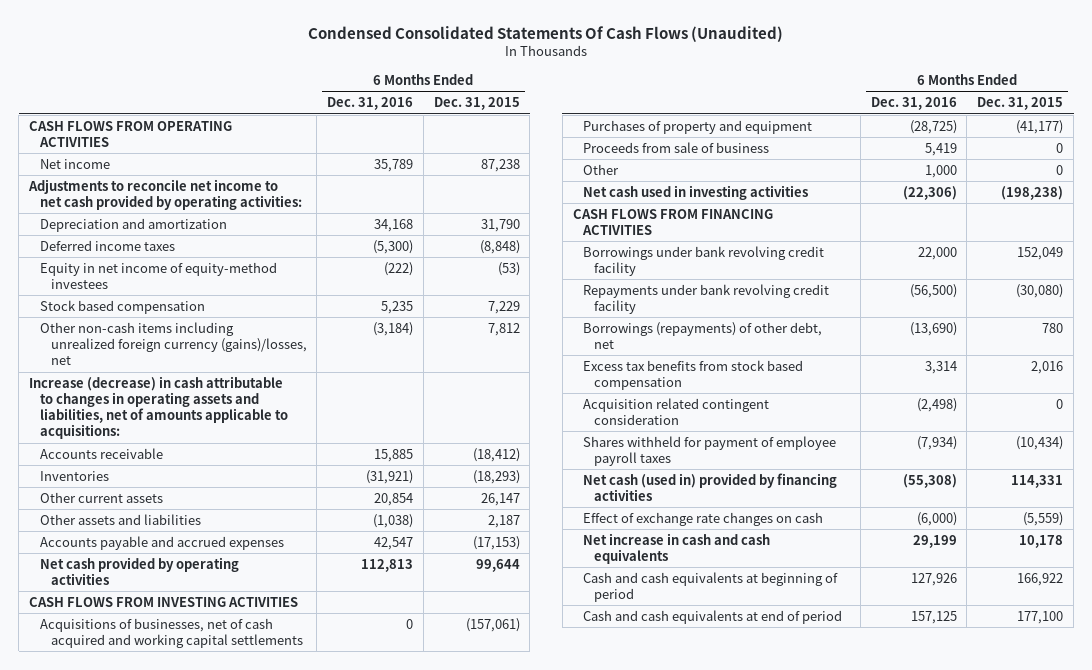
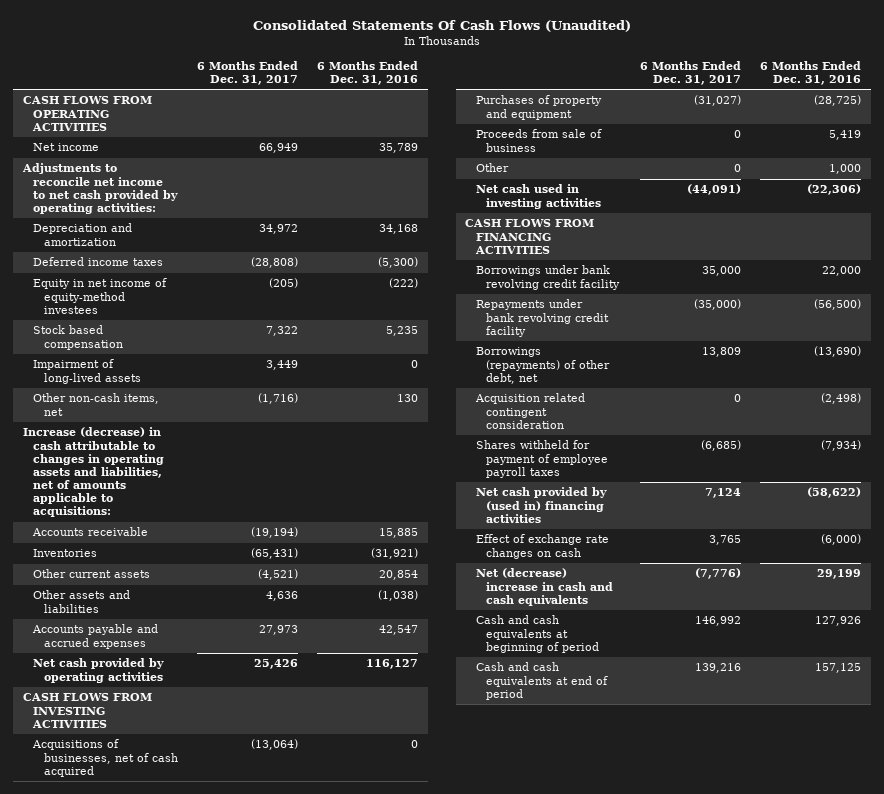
- Condensed Consolidated Statements Of Cash Flows (Unaudited)
+ Consolidated Statements Of Cash Flows (Unaudited)
- | 6 Months Ended Dec. 31, 2016 | 6 Months Ended Dec. 31, 2015
+ | 6 Months Ended Dec. 31, 2017 | 6 Months Ended Dec. 31, 2016
- Other non-cash items including unrealized foreign currency (gains)/losses, net | (3,184) | 7,812
+ Impairment of long-lived assets | 3,449 | 0
+ Other non-cash items, net | (1,716) | 130
- Net cash provided by operating activities | 112,813 | 99,644
+ Net cash provided by operating activities | 25,426 | 116,127
- Acquisitions of businesses, net of cash acquired and working capital settlements | 0 | (157,061)
+ Acquisitions of businesses, net of cash acquired | (13,064) | 0
- Excess tax benefits from stock based compensation | 3,314 | 2,016
- Net cash (used in) provided by financing activities | (55,308) | 114,331
+ Net cash provided by (used in) financing activities | 7,124 | (58,622)
- Net increase in cash and cash equivalents | 29,199 | 10,178
+ Net (decrease) increase in cash and cash equivalents | (7,776) | 29,199

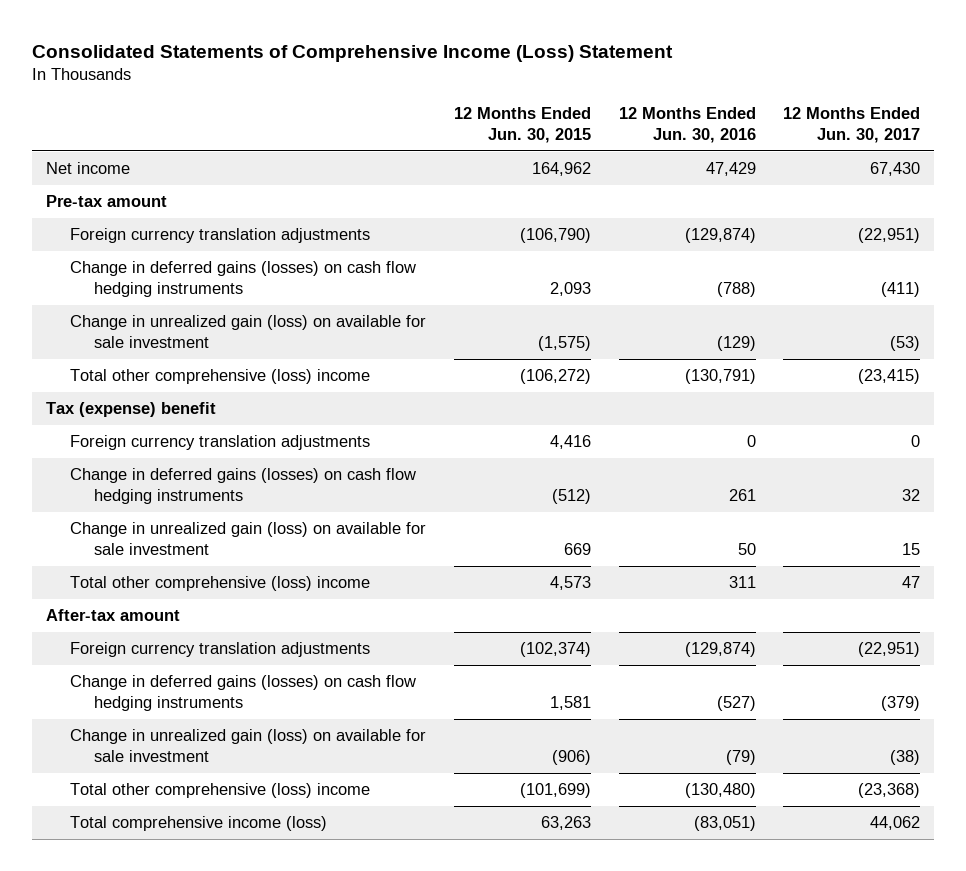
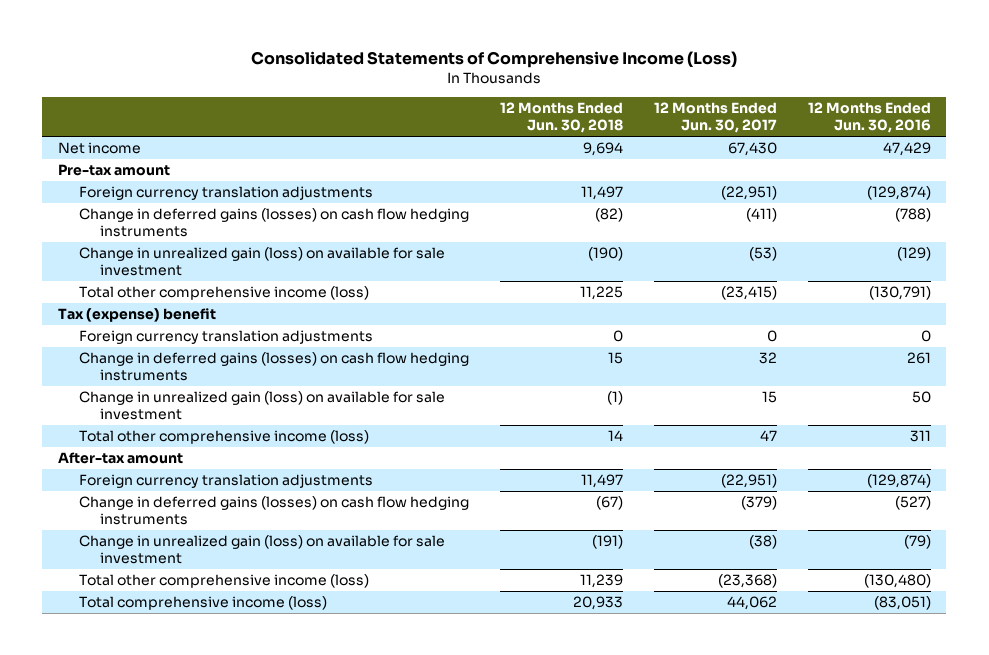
- Consolidated Statements of Comprehensive Income (Loss) Statement
+ Consolidated Statements of Comprehensive Income (Loss)
- | 12 Months Ended Jun. 30, 2015 | 12 Months Ended Jun. 30, 2016 | 12 Months Ended Jun. 30, 2017
+ | 12 Months Ended Jun. 30, 2018 | 12 Months Ended Jun. 30, 2017 | 12 Months Ended Jun. 30, 2016
- Total other comprehensive (loss) income | (106,272) | (130,791) | (23,415)
+ Total other comprehensive income (loss) | 11,225 | (23,415) | (130,791)
- Total other comprehensive (loss) income | 4,573 | 311 | 47
+ Total other comprehensive income (loss) | 14 | 47 | 311
- Total other comprehensive (loss) income | (101,699) | (130,480) | (23,368)
+ Total other comprehensive income (loss) | 11,239 | (23,368) | (130,480)

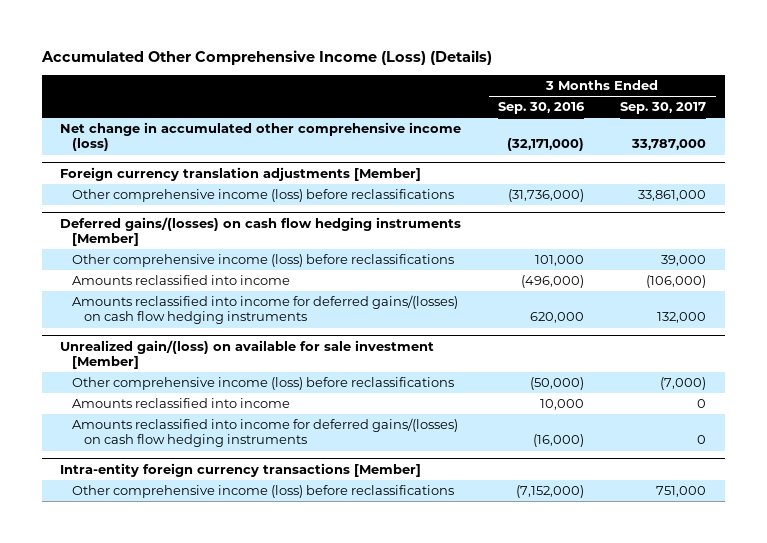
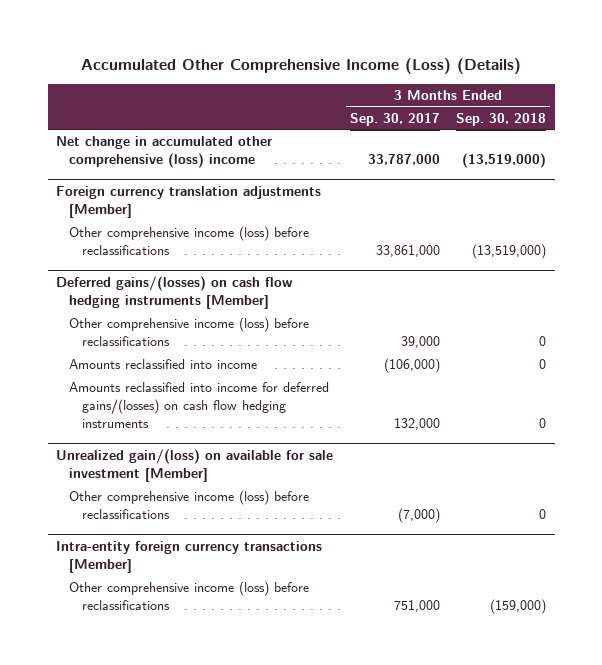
- | 3 Months Ended Sep. 30, 2016 | 3 Months Ended Sep. 30, 2017
+ | 3 Months Ended Sep. 30, 2017 | 3 Months Ended Sep. 30, 2018
- Net change in accumulated other comprehensive income (loss) | (32,171,000) | 33,787,000
+ Net change in accumulated other comprehensive (loss) income | 33,787,000 | (13,519,000)
@ Unrealized gain/(loss) on available for sale investment [Member]
- Amounts reclassified into income | 10,000 | 0
- Amounts reclassified into income for deferred gains/(losses) on cash flow hedging instruments | (16,000) | 0

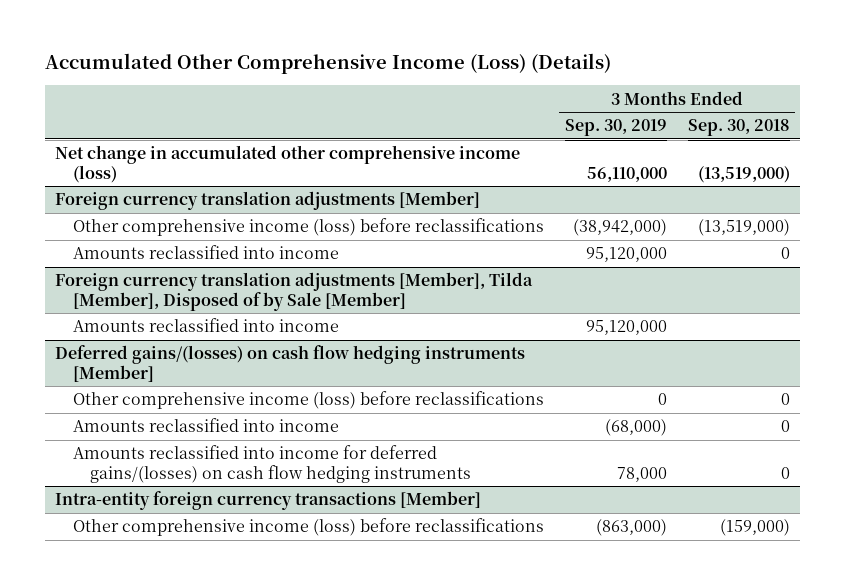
- | 3 Months Ended Sep. 30, 2017 | 3 Months Ended Sep. 30, 2018
+ | 3 Months Ended Sep. 30, 2019 | 3 Months Ended Sep. 30, 2018
- Net change in accumulated other comprehensive (loss) income | 33,787,000 | (13,519,000)
+ Net change in accumulated other comprehensive income (loss) | 56,110,000 | (13,519,000)
@ Foreign currency translation adjustments [Member]
+ Amounts reclassified into income | 95,120,000 | 0
+ Foreign currency translation adjustments [Member], Tilda [Member], Disposed of by Sale [Member]
+ Amounts reclassified into income | 95,120,000 |
- Unrealized gain/(loss) on available for sale investment [Member]
- Other comprehensive income (loss) before reclassifications | (7,000) | 0

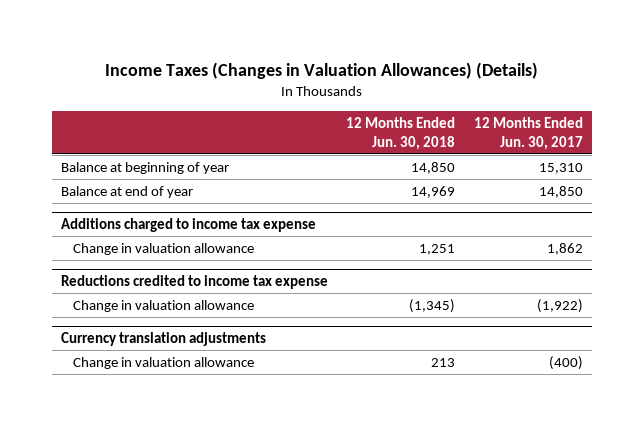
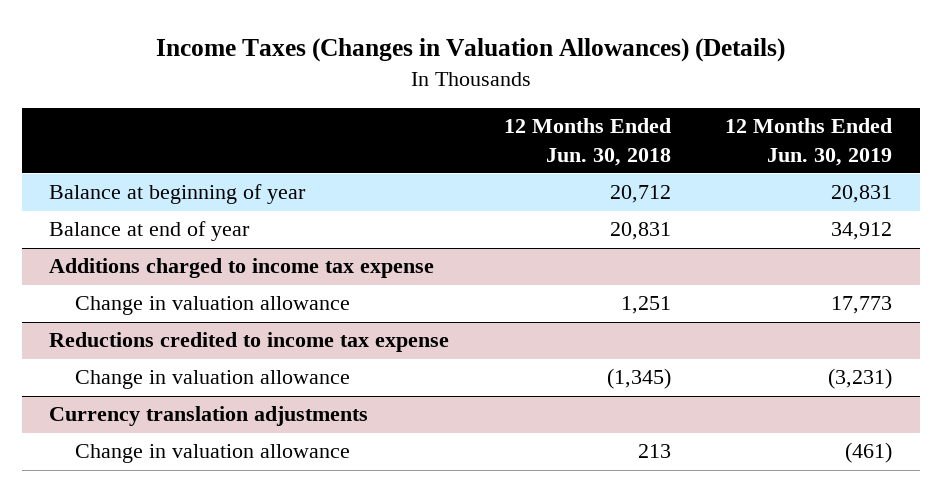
- | 12 Months Ended Jun. 30, 2018 | 12 Months Ended Jun. 30, 2017
+ | 12 Months Ended Jun. 30, 2018 | 12 Months Ended Jun. 30, 2019
- Balance at beginning of year | 14,850 | 15,310
- Balance at end of year | 14,969 | 14,850
+ Balance at beginning of year | 20,712 | 20,831
+ Balance at end of year | 20,831 | 34,912

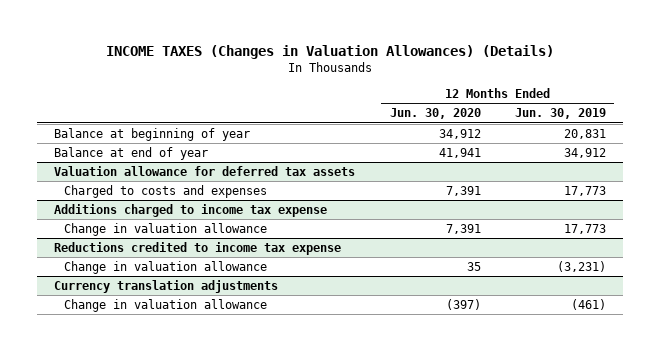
- Income Taxes (Changes in Valuation Allowances) (Details)
+ INCOME TAXES (Changes in Valuation Allowances) (Details)
- | 12 Months Ended Jun. 30, 2018 | 12 Months Ended Jun. 30, 2019
+ | 12 Months Ended Jun. 30, 2020 | 12 Months Ended Jun. 30, 2019
+ Valuation allowance for deferred tax assets
+ Charged to costs and expenses | 7,391 | 17,773

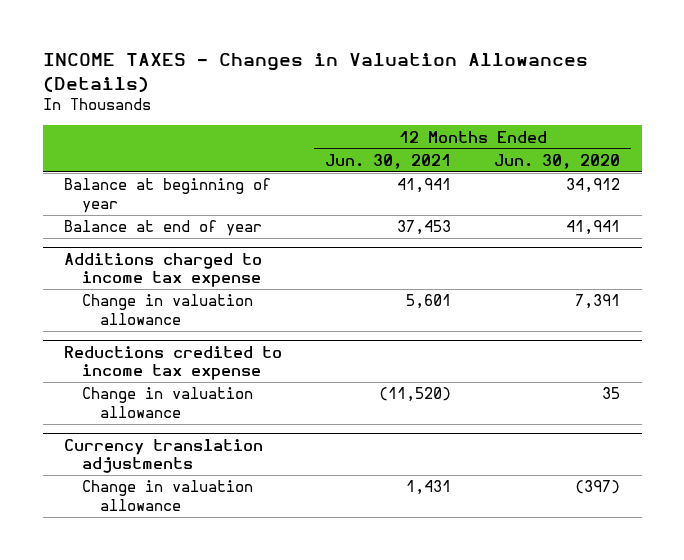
- INCOME TAXES (Changes in Valuation Allowances) (Details)
+ INCOME TAXES - Changes in Valuation Allowances (Details)
- | 12 Months Ended Jun. 30, 2020 | 12 Months Ended Jun. 30, 2019
+ | 12 Months Ended Jun. 30, 2021 | 12 Months Ended Jun. 30, 2020
- Valuation allowance for deferred tax assets
- Charged to costs and expenses | 7,391 | 17,773

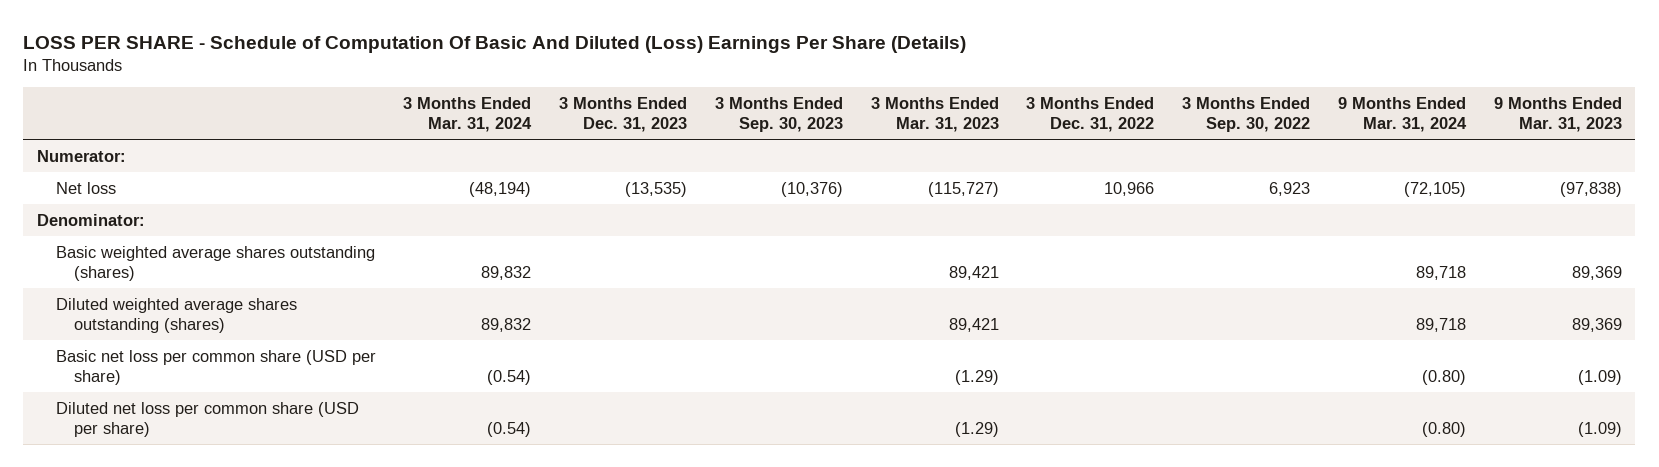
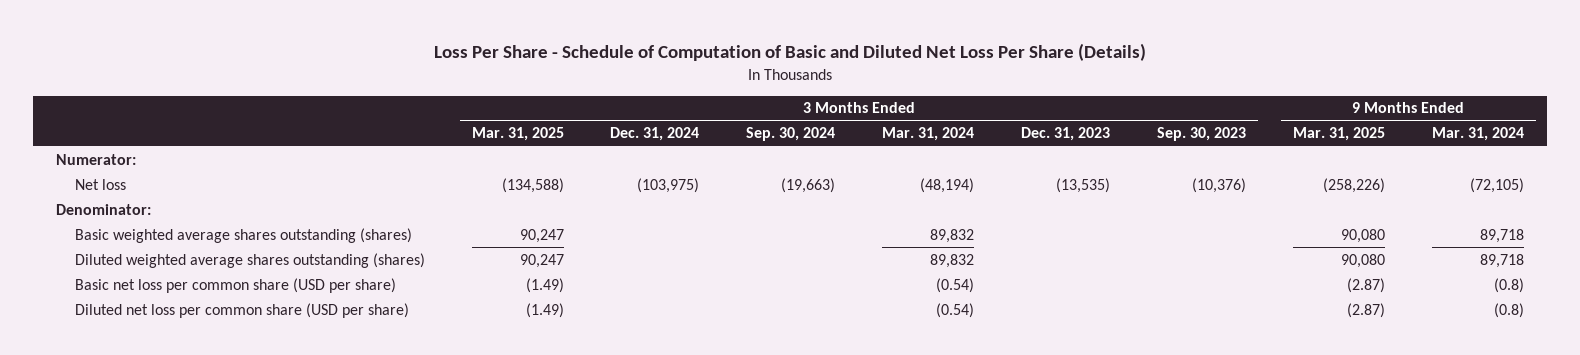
- LOSS PER SHARE - Schedule of Computation Of Basic And Diluted (Loss) Earnings Per Share (Details)
+ Loss Per Share - Schedule of Computation of Basic and Diluted Net Loss Per Share (Details)
- | 3 Months Ended Mar. 31, 2024 | 3 Months Ended Dec. 31, 2023 | 3 Months Ended Sep. 30, 2023 | 3 Months Ended Mar. 31, 2023 | 3 Months Ended Dec. 31, 2022 | 3 Months Ended Sep. 30, 2022 | 9 Months Ended Mar. 31, 2024 | 9 Months Ended Mar. 31, 2023
+ | 3 Months Ended Mar. 31, 2025 | 3 Months Ended Dec. 31, 2024 | 3 Months Ended Sep. 30, 2024 | 3 Months Ended Mar. 31, 2024 | 3 Months Ended Dec. 31, 2023 | 3 Months Ended Sep. 30, 2023 | 9 Months Ended Mar. 31, 2025 | 9 Months Ended Mar. 31, 2024
- Basic net loss per common share (USD per share) | (0.54) | | | (1.29) | | | (0.80) | (1.09)
- Diluted net loss per common share (USD per share) | (0.54) | | | (1.29) | | | (0.80) | (1.09)
+ Basic net loss per common share (USD per share) | (1.49) | | | (0.54) | | | (2.87) | (0.8)
+ Diluted net loss per common share (USD per share) | (1.49) | | | (0.54) | | | (2.87) | (0.8)

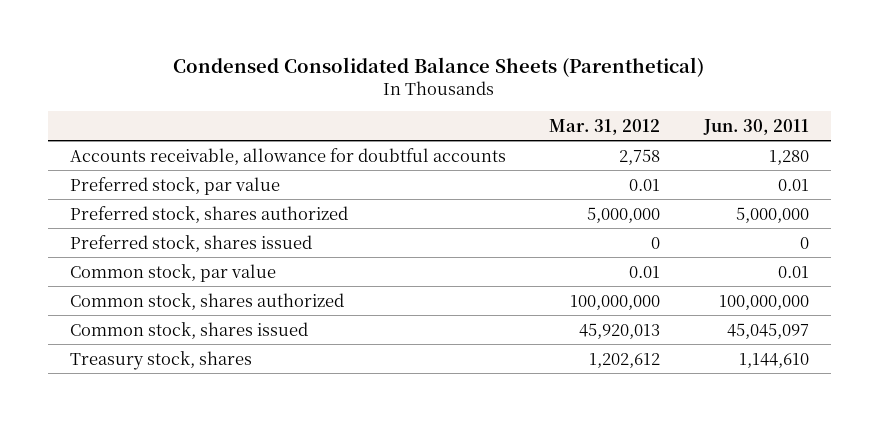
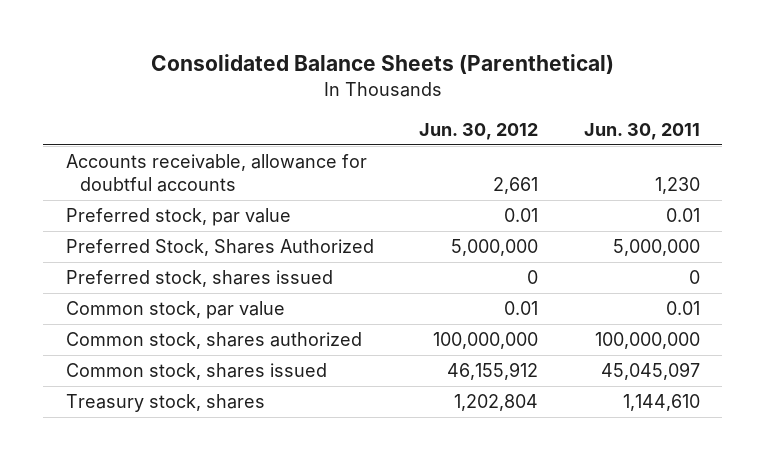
- Condensed Consolidated Balance Sheets (Parenthetical)
+ Consolidated Balance Sheets (Parenthetical)
- | Mar. 31, 2012 | Jun. 30, 2011
+ | Jun. 30, 2012 | Jun. 30, 2011
- Accounts receivable, allowance for doubtful accounts | 2,758 | 1,280
+ Accounts receivable, allowance for doubtful accounts | 2,661 | 1,230
- Preferred stock, shares authorized | 5,000,000 | 5,000,000
+ Preferred Stock, Shares Authorized | 5,000,000 | 5,000,000

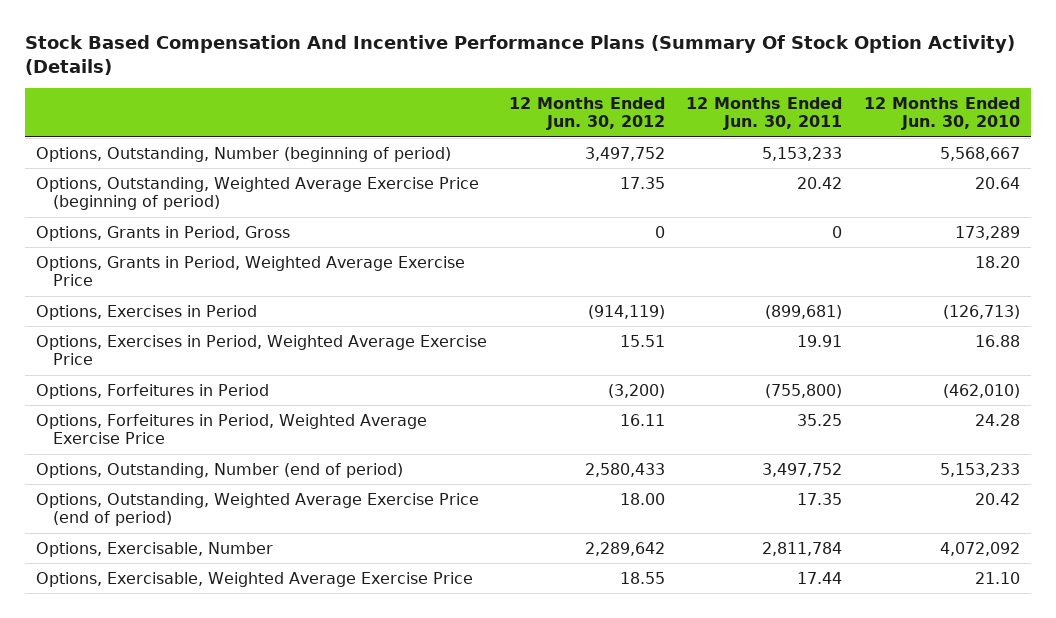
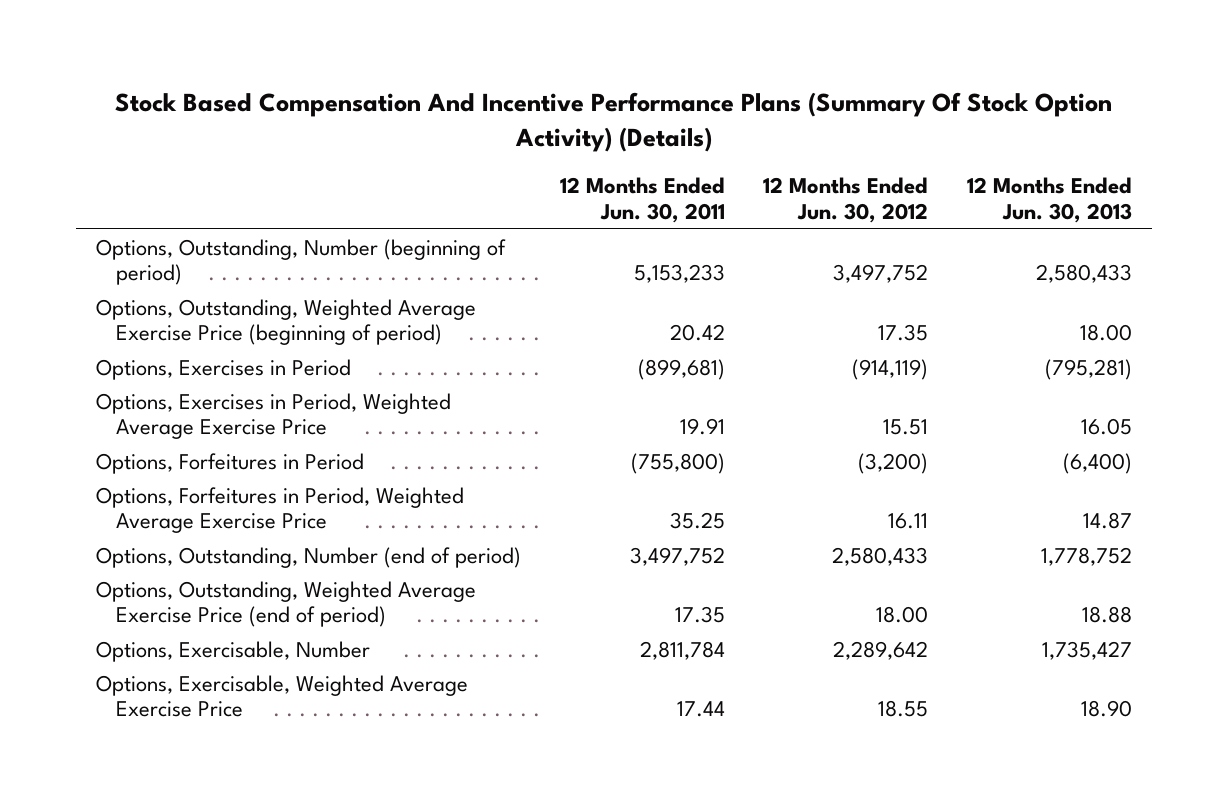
- | 12 Months Ended Jun. 30, 2012 | 12 Months Ended Jun. 30, 2011 | 12 Months Ended Jun. 30, 2010
+ | 12 Months Ended Jun. 30, 2011 | 12 Months Ended Jun. 30, 2012 | 12 Months Ended Jun. 30, 2013
- Options, Grants in Period, Gross | 0 | 0 | 173,289
- Options, Grants in Period, Weighted Average Exercise Price | | | 18.20

